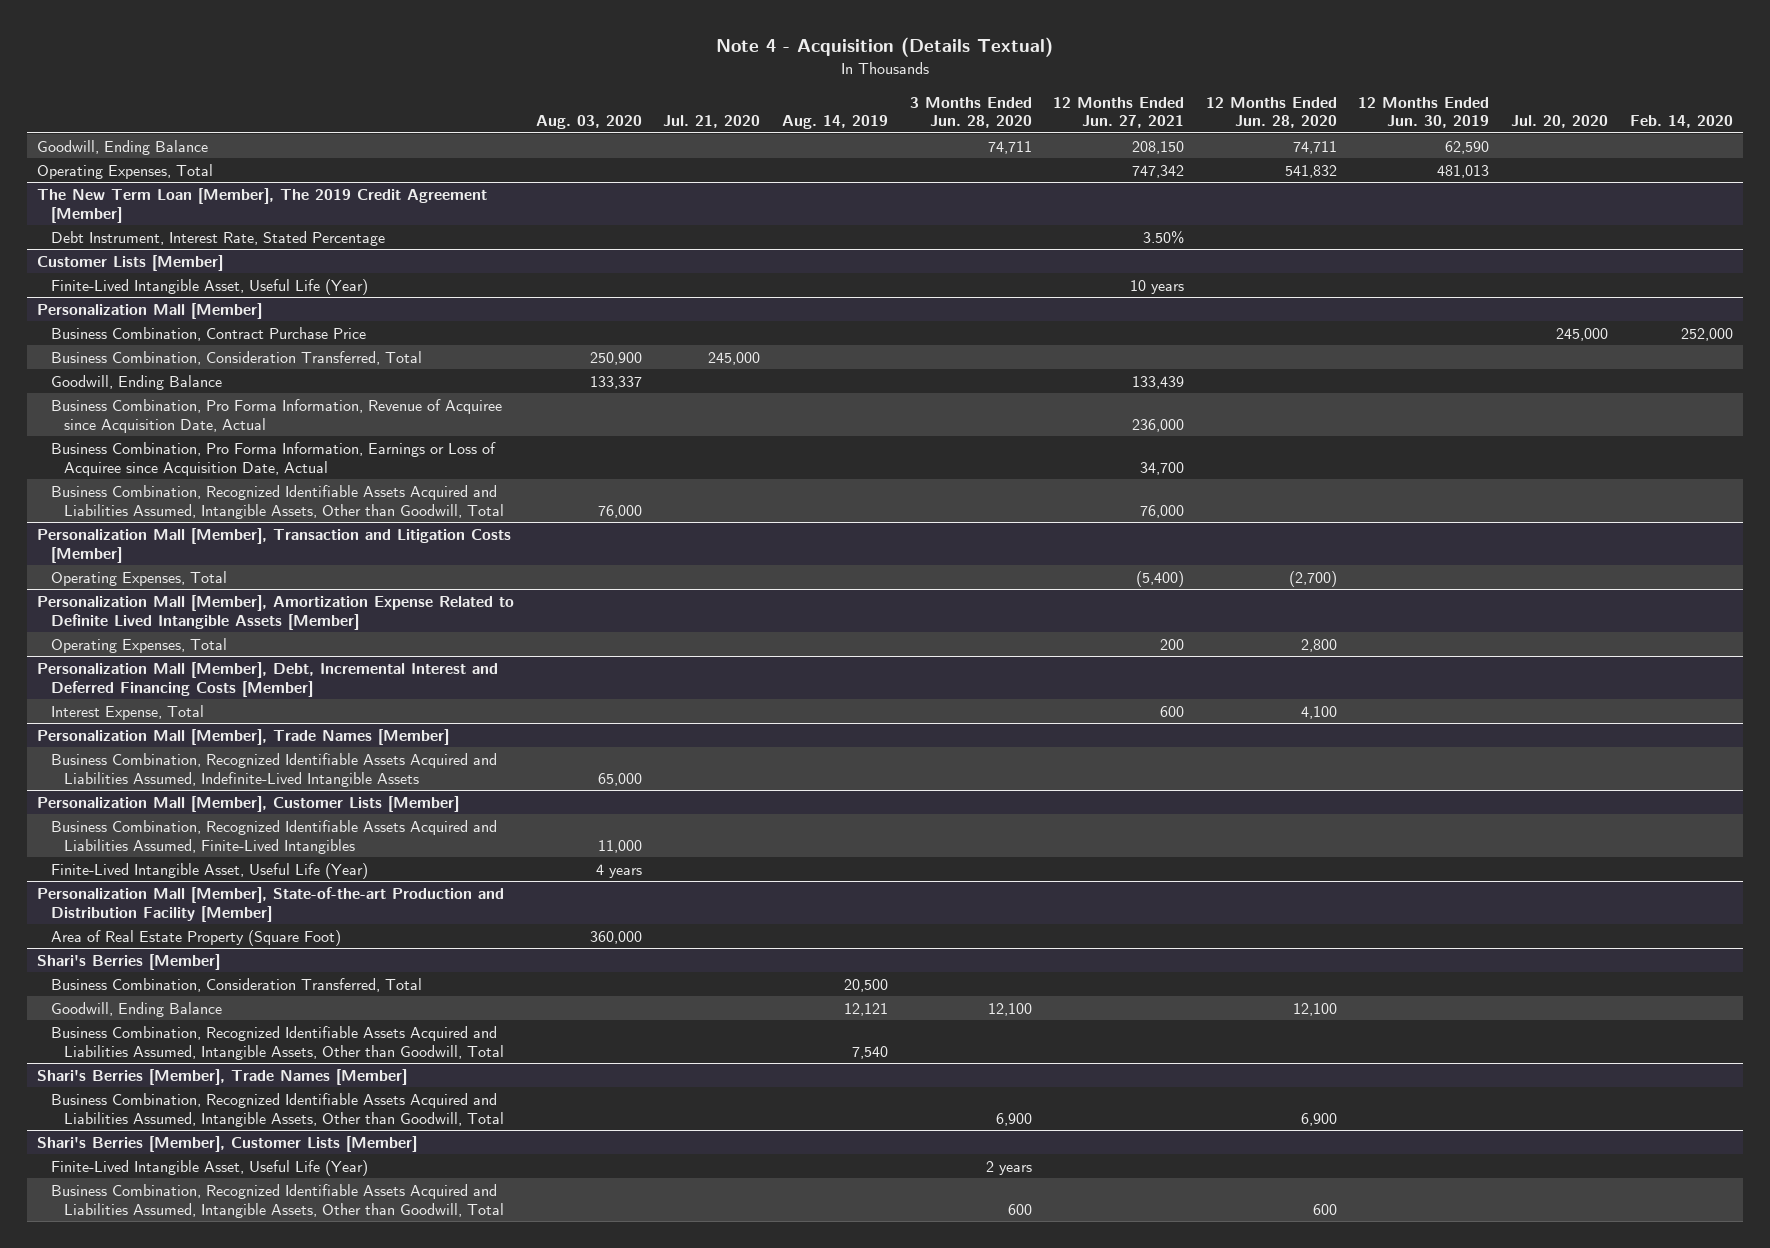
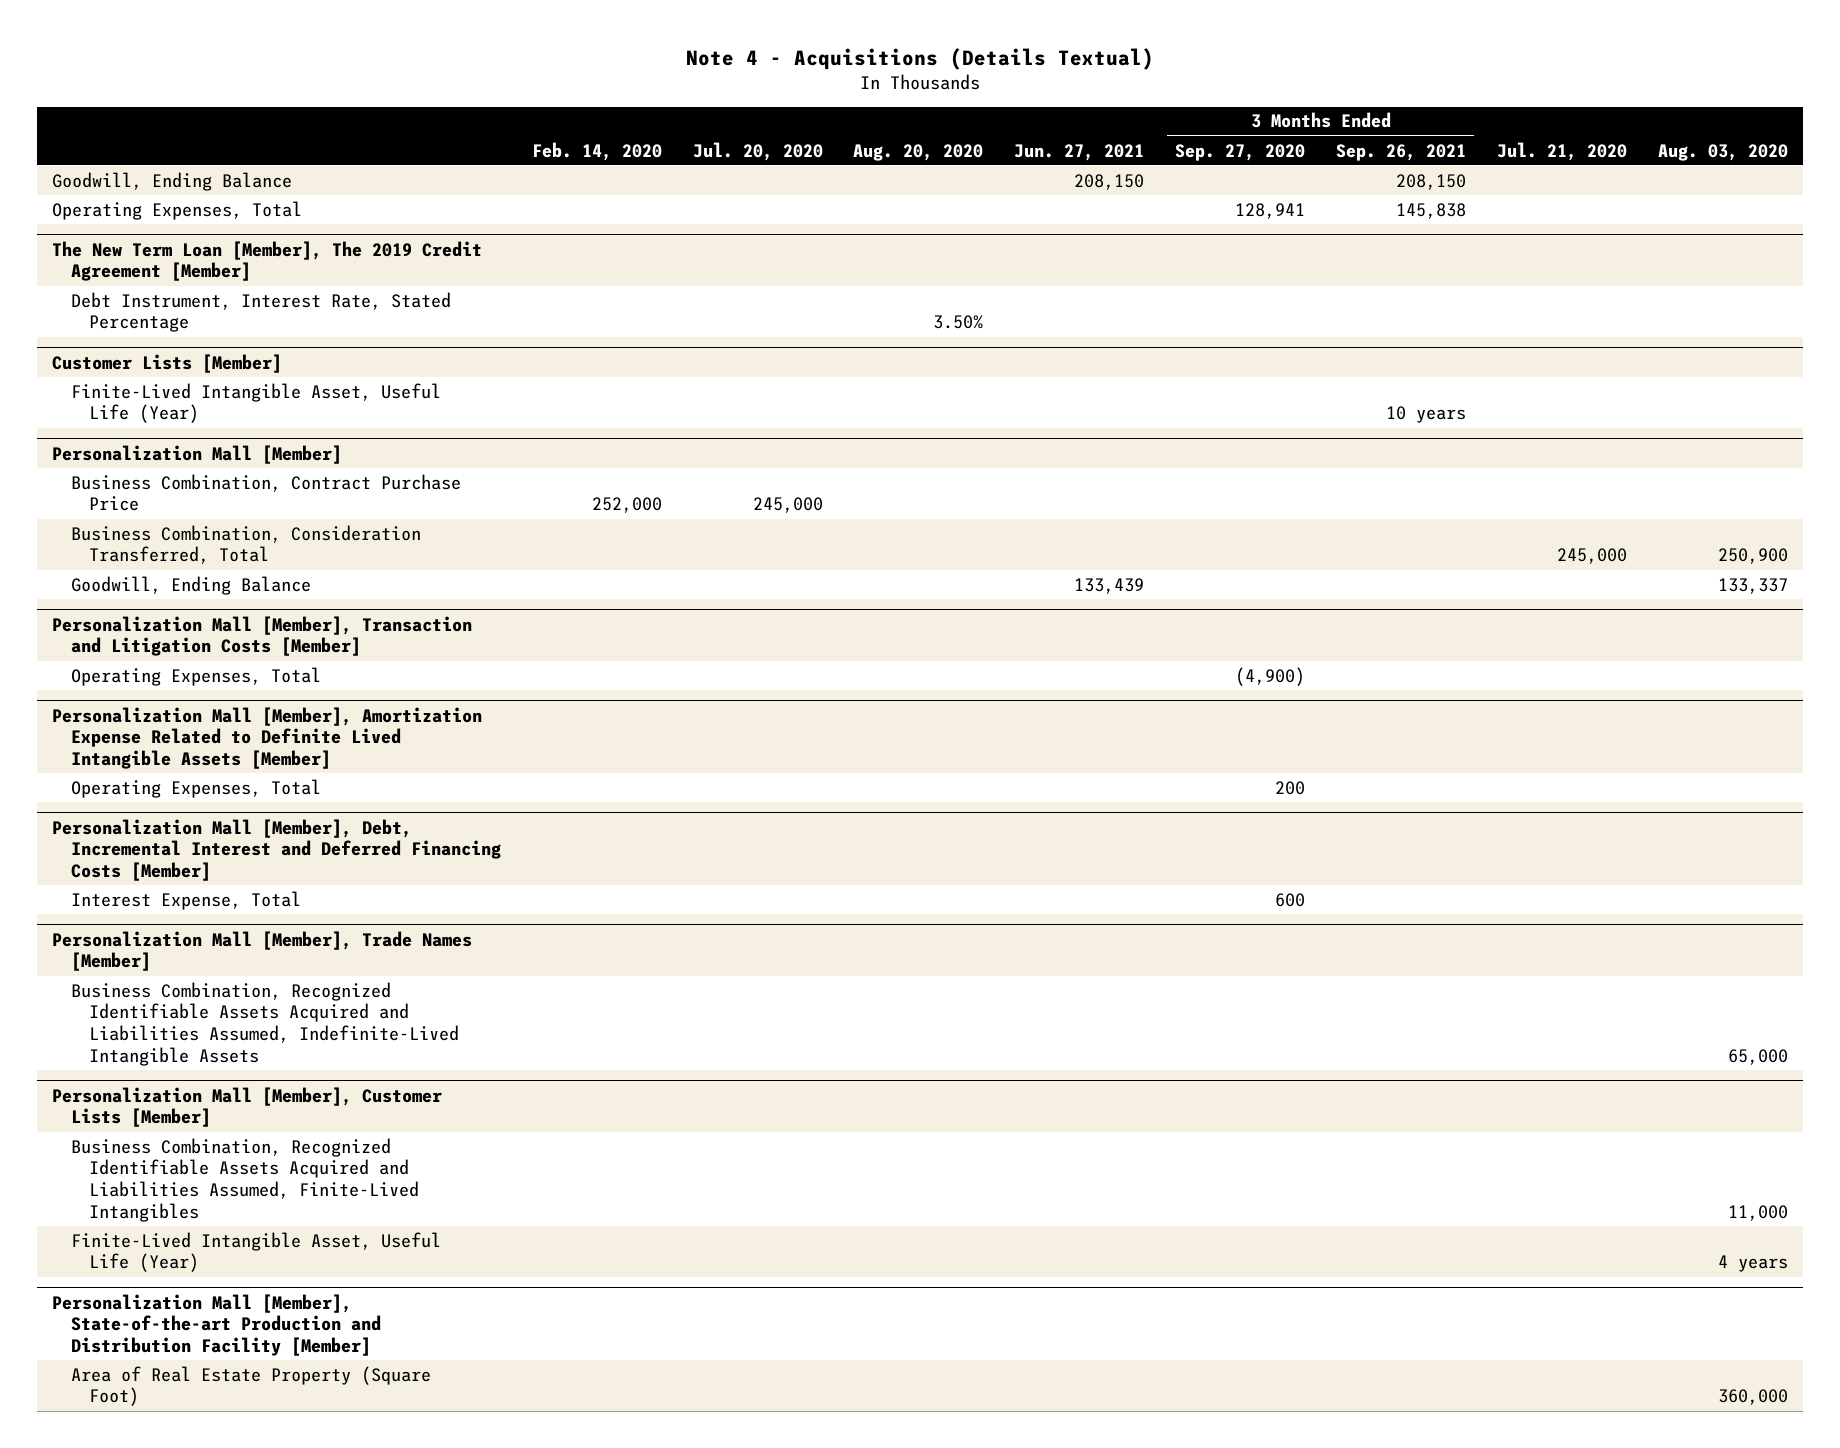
- Note 4 - Acquisition (Details Textual)
+ Note 4 - Acquisitions (Details Textual)
- | Aug. 03, 2020 | Jul. 21, 2020 | Aug. 14, 2019 | 3 Months Ended Jun. 28, 2020 | 12 Months Ended Jun. 27, 2021 | 12 Months Ended Jun. 28, 2020 | 12 Months Ended Jun. 30, 2019 | Jul. 20, 2020 | Feb. 14, 2020
+ | Feb. 14, 2020 | Jul. 20, 2020 | Aug. 20, 2020 | Jun. 27, 2021 | 3 Months Ended Sep. 27, 2020 | 3 Months Ended Sep. 26, 2021 | Jul. 21, 2020 | Aug. 03, 2020
@ Personalization Mall [Member]
- Business Combination, Pro Forma Information, Revenue of Acquiree since Acquisition Date, Actual | | | | | 236,000 | | | |
- Business Combination, Pro Forma Information, Earnings or Loss of Acquiree since Acquisition Date, Actual | | | | | 34,700 | | | |
- Business Combination, Recognized Identifiable Assets Acquired and Liabilities Assumed, Intangible Assets, Other than Goodwill, Total | 76,000 | | | | 76,000 | | | |
- Shari's Berries [Member]
- Business Combination, Consideration Transferred, Total | | | 20,500 | | | | | |
- Goodwill, Ending Balance | | | 12,121 | 12,100 | | 12,100 | | |
- Business Combination, Recognized Identifiable Assets Acquired and Liabilities Assumed, Intangible Assets, Other than Goodwill, Total | | | 7,540 | | | | | |
- Shari's Berries [Member], Trade Names [Member]
- Business Combination, Recognized Identifiable Assets Acquired and Liabilities Assumed, Intangible Assets, Other than Goodwill, Total | | | | 6,900 | | 6,900 | | |
- Shari's Berries [Member], Customer Lists [Member]
- Finite-Lived Intangible Asset, Useful Life (Year) | | | | 2 years | | | | |
- Business Combination, Recognized Identifiable Assets Acquired and Liabilities Assumed, Intangible Assets, Other than Goodwill, Total | | | | 600 | | 600 | | |

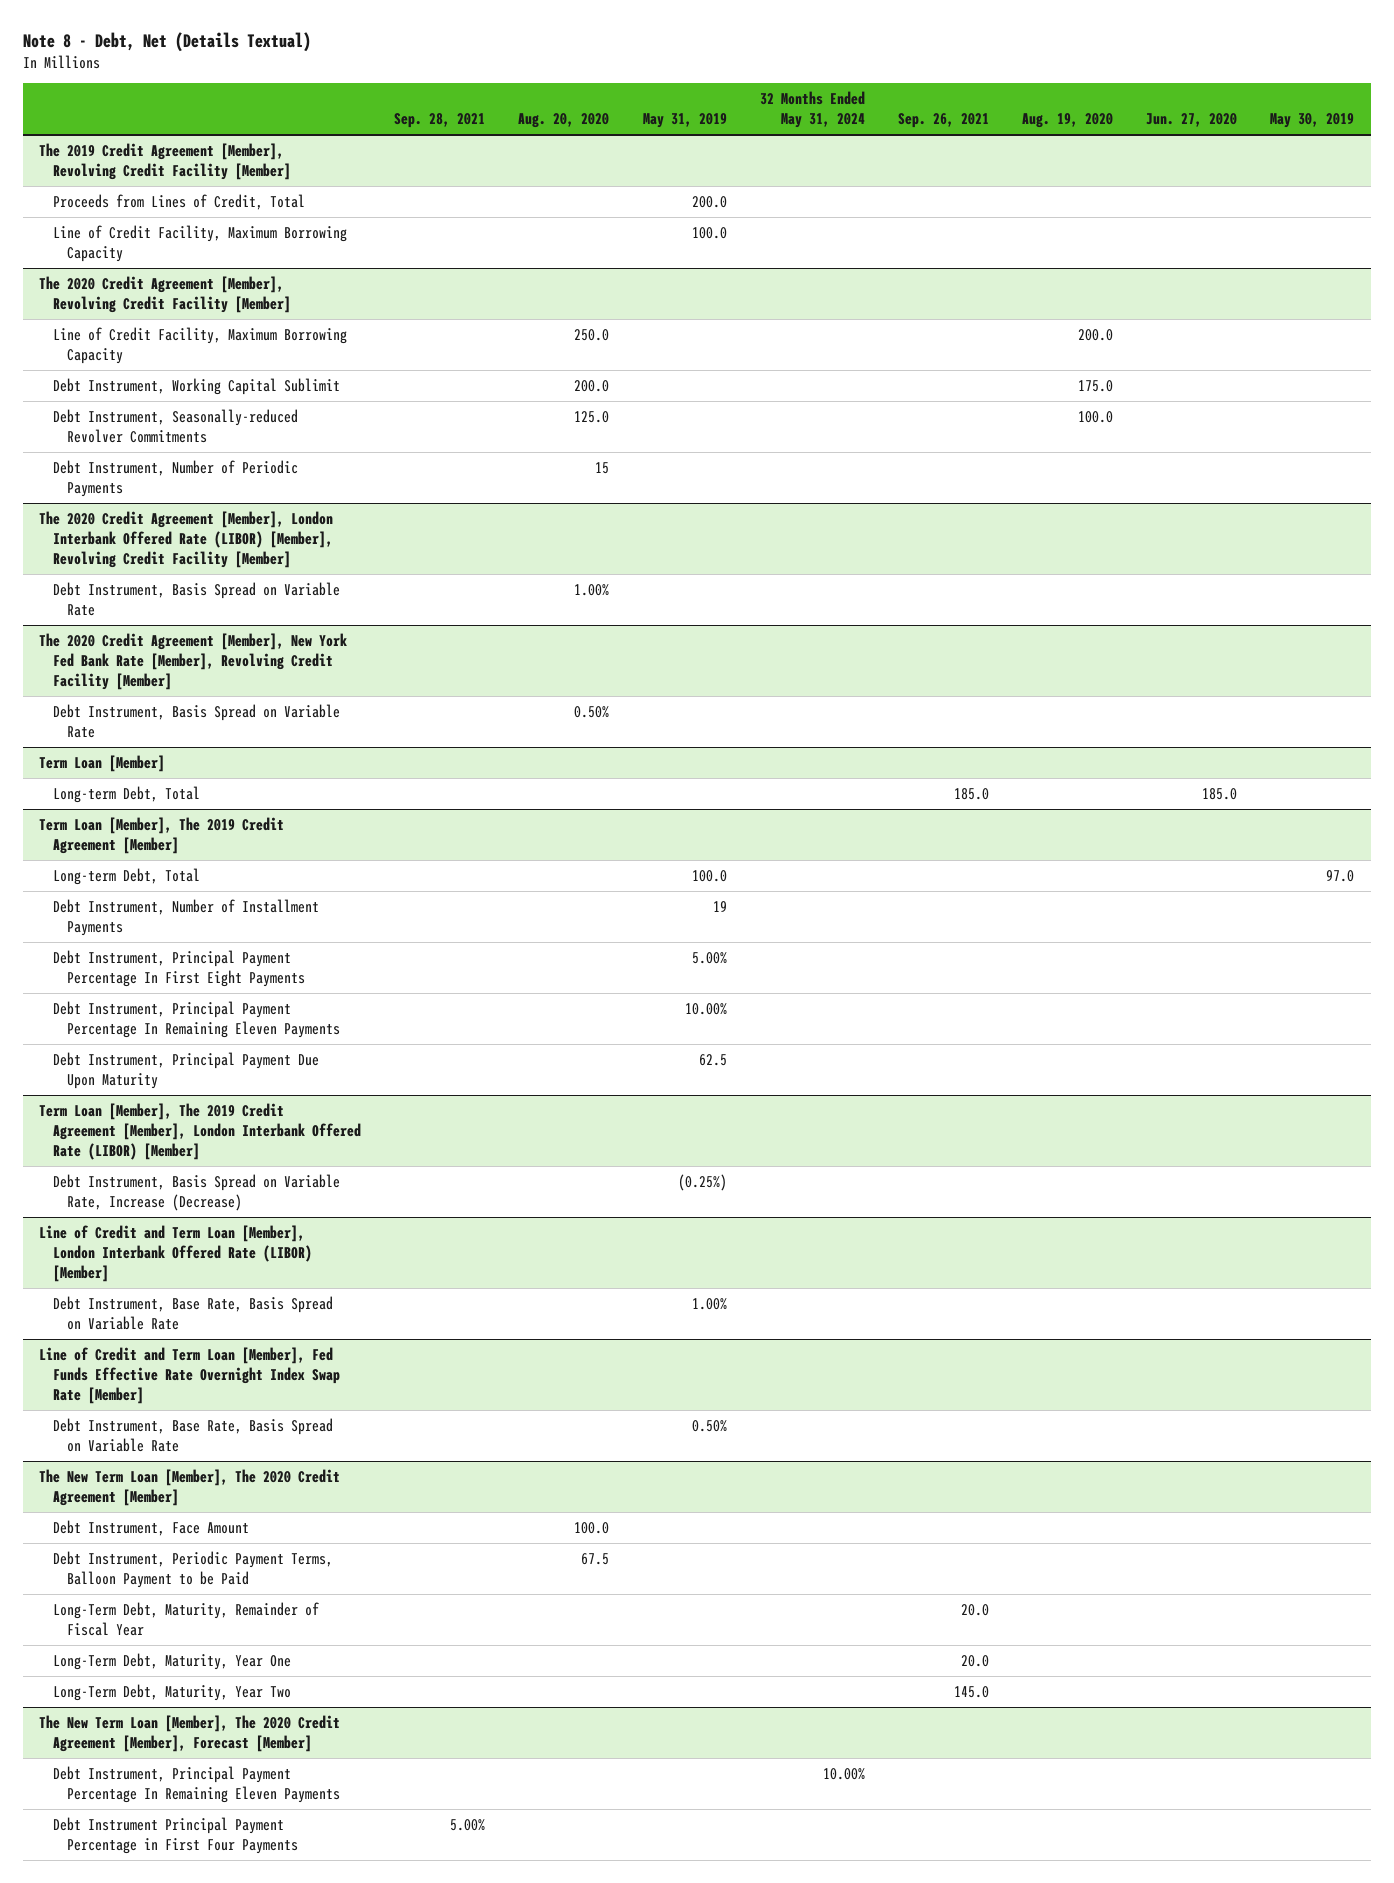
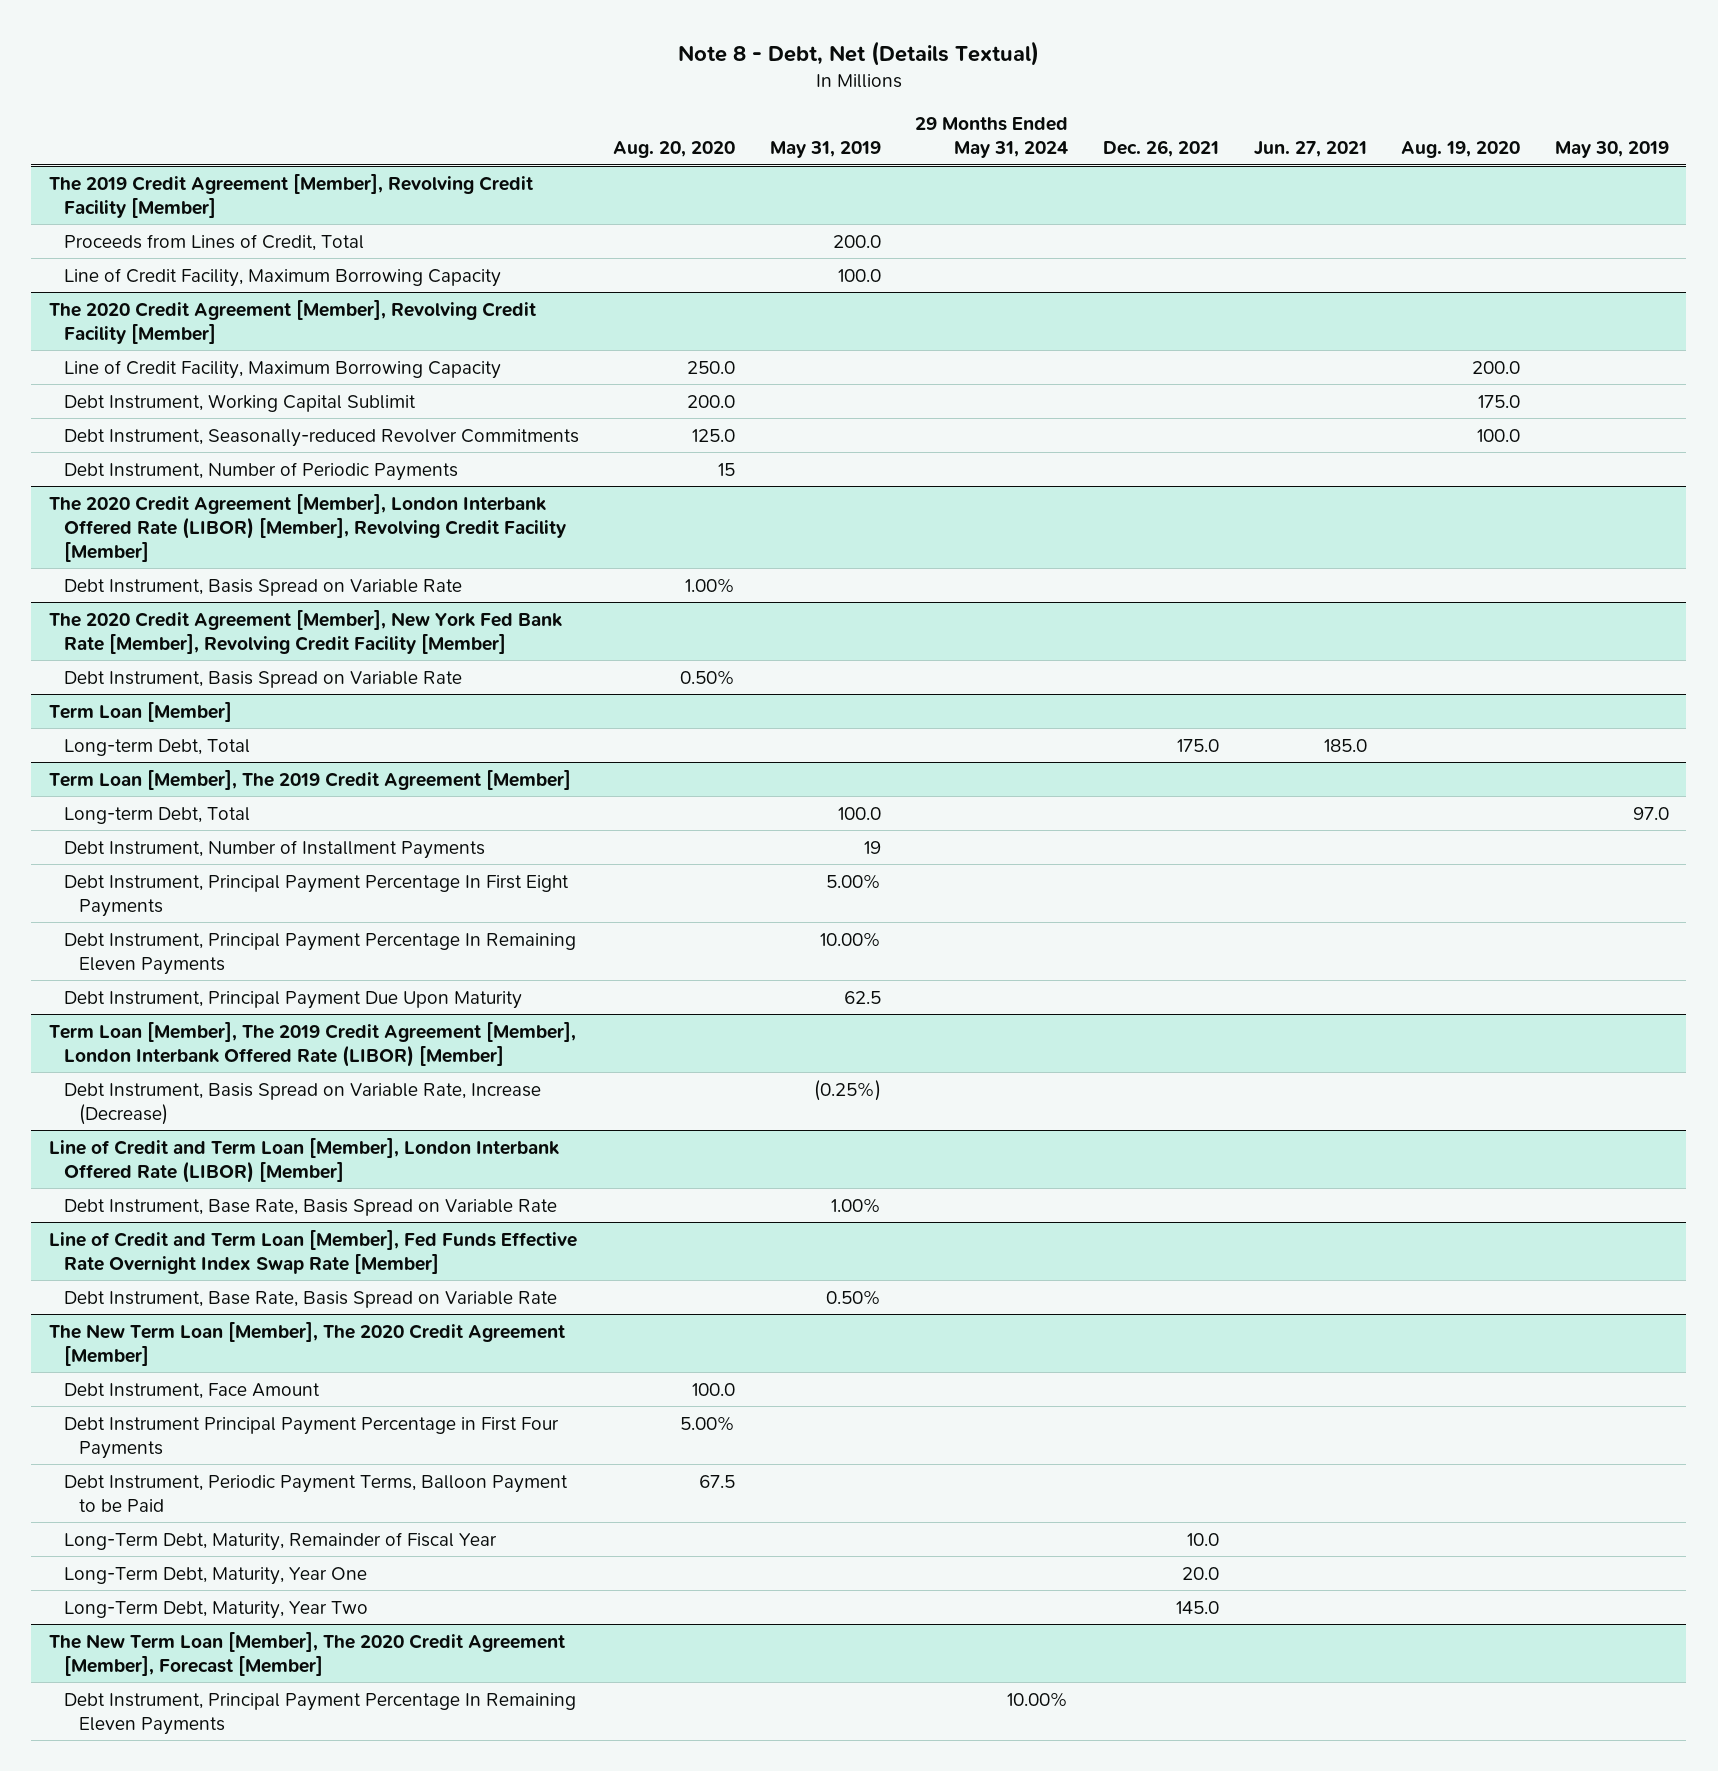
- | Sep. 28, 2021 | Aug. 20, 2020 | May 31, 2019 | 32 Months Ended May 31, 2024 | Sep. 26, 2021 | Aug. 19, 2020 | Jun. 27, 2020 | May 30, 2019
+ | Aug. 20, 2020 | May 31, 2019 | 29 Months Ended May 31, 2024 | Dec. 26, 2021 | Jun. 27, 2021 | Aug. 19, 2020 | May 30, 2019
@ The New Term Loan [Member], The 2020 Credit Agreement [Member]
+ Debt Instrument Principal Payment Percentage in First Four Payments | 5.00% | | | | | |
@ The New Term Loan [Member], The 2020 Credit Agreement [Member], Forecast [Member]
- Debt Instrument Principal Payment Percentage in First Four Payments | 5.00% | | | | | | |

